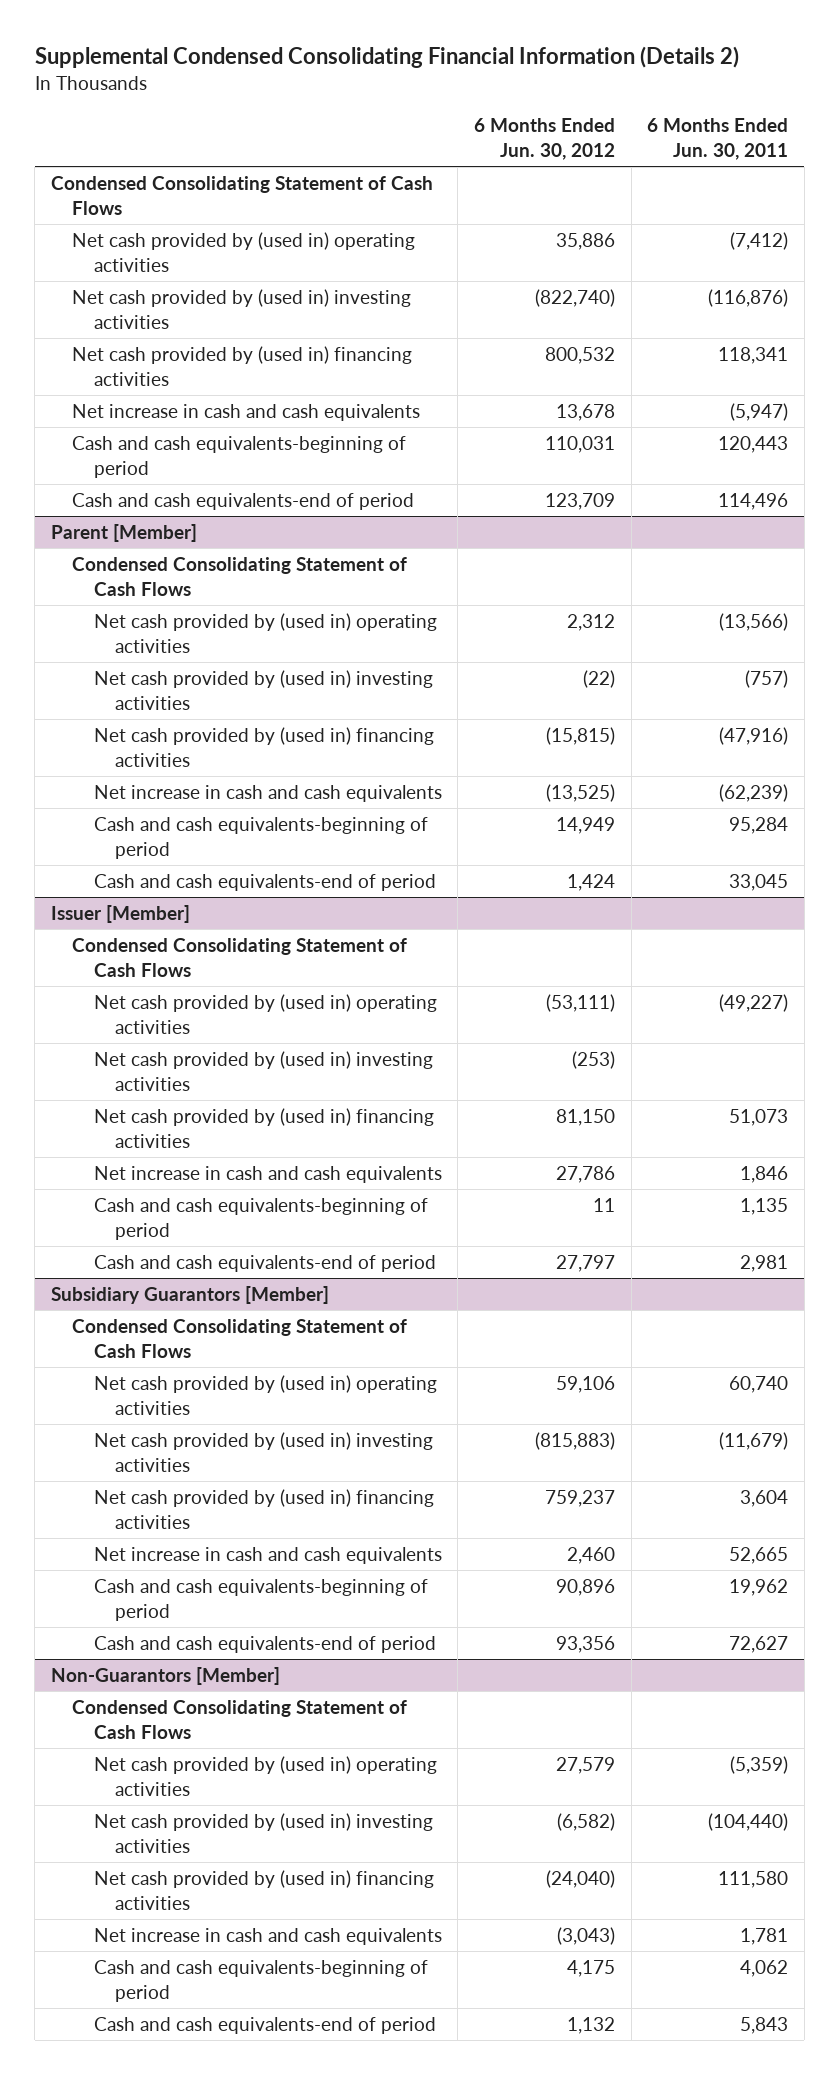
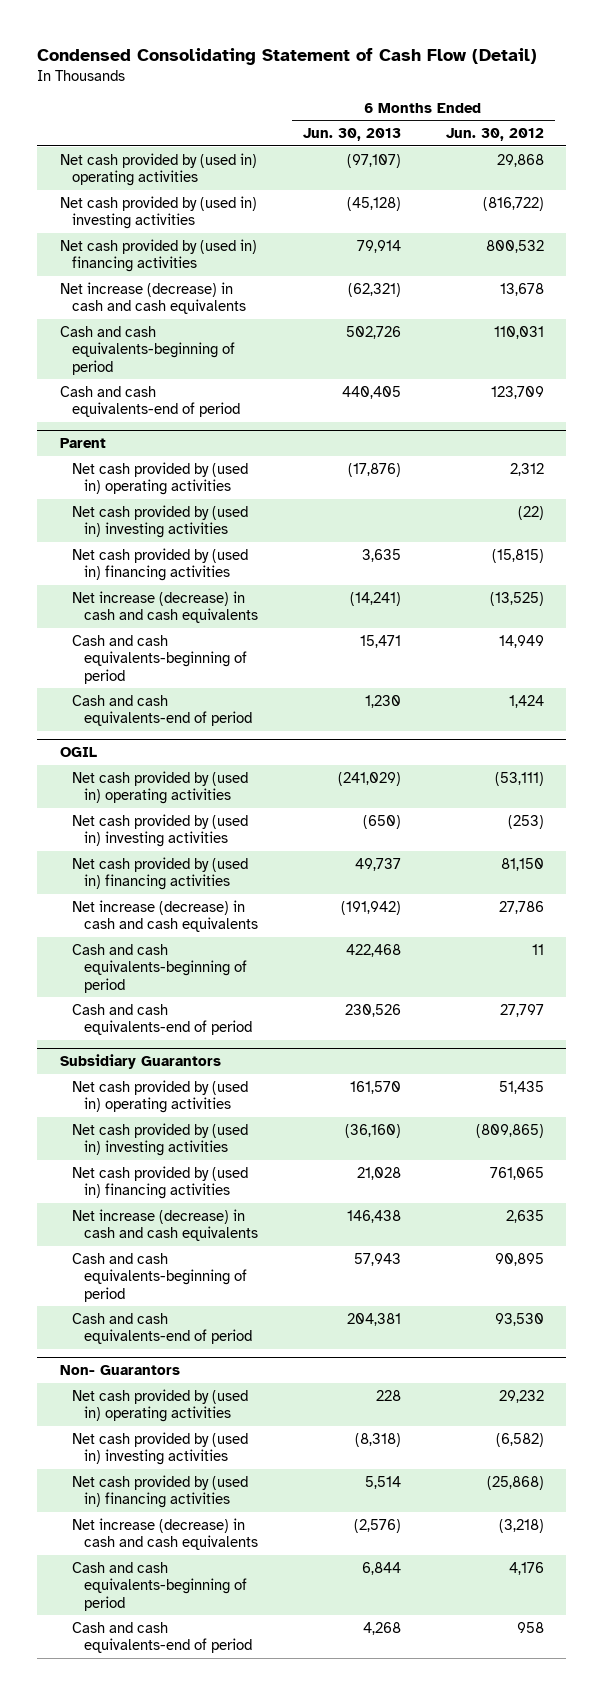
- Supplemental Condensed Consolidating Financial Information (Details 2)
+ Condensed Consolidating Statement of Cash Flow (Detail)
- | 6 Months Ended Jun. 30, 2012 | 6 Months Ended Jun. 30, 2011
+ | 6 Months Ended Jun. 30, 2013 | 6 Months Ended Jun. 30, 2012
- Condensed Consolidating Statement of Cash Flows
- Net cash provided by (used in) operating activities | 35,886 | (7,412)
- Net cash provided by (used in) investing activities | (822,740) | (116,876)
+ Net cash provided by (used in) operating activities | (97,107) | 29,868
+ Net cash provided by (used in) investing activities | (45,128) | (816,722)
- Net increase in cash and cash equivalents | 13,678 | (5,947)
+ Net increase (decrease) in cash and cash equivalents | (62,321) | 13,678
- Parent [Member]
- Condensed Consolidating Statement of Cash Flows
+ Parent
- Net increase in cash and cash equivalents | (13,525) | (62,239)
+ Net increase (decrease) in cash and cash equivalents | (14,241) | (13,525)
- Issuer [Member]
- Condensed Consolidating Statement of Cash Flows
+ OGIL
- Net increase in cash and cash equivalents | 27,786 | 1,846
+ Net increase (decrease) in cash and cash equivalents | (191,942) | 27,786
- Subsidiary Guarantors [Member]
- Condensed Consolidating Statement of Cash Flows
- Net cash provided by (used in) operating activities | 59,106 | 60,740
- Net cash provided by (used in) investing activities | (815,883) | (11,679)
- Net cash provided by (used in) financing activities | 759,237 | 3,604
- Net increase in cash and cash equivalents | 2,460 | 52,665
- Cash and cash equivalents-beginning of period | 90,896 | 19,962
- Cash and cash equivalents-end of period | 93,356 | 72,627
- Non-Guarantors [Member]
- Condensed Consolidating Statement of Cash Flows
- Net cash provided by (used in) operating activities | 27,579 | (5,359)
+ Subsidiary Guarantors
+ Net cash provided by (used in) operating activities | 161,570 | 51,435
+ Net cash provided by (used in) investing activities | (36,160) | (809,865)
+ Net cash provided by (used in) financing activities | 21,028 | 761,065
+ Net increase (decrease) in cash and cash equivalents | 146,438 | 2,635
+ Cash and cash equivalents-beginning of period | 57,943 | 90,895
+ Cash and cash equivalents-end of period | 204,381 | 93,530
+ Non- Guarantors
+ Net cash provided by (used in) operating activities | 228 | 29,232
- Net cash provided by (used in) financing activities | (24,040) | 111,580
- Net increase in cash and cash equivalents | (3,043) | 1,781
- Cash and cash equivalents-beginning of period | 4,175 | 4,062
- Cash and cash equivalents-end of period | 1,132 | 5,843
+ Net cash provided by (used in) financing activities | 5,514 | (25,868)
+ Net increase (decrease) in cash and cash equivalents | (2,576) | (3,218)
+ Cash and cash equivalents-beginning of period | 6,844 | 4,176
+ Cash and cash equivalents-end of period | 4,268 | 958

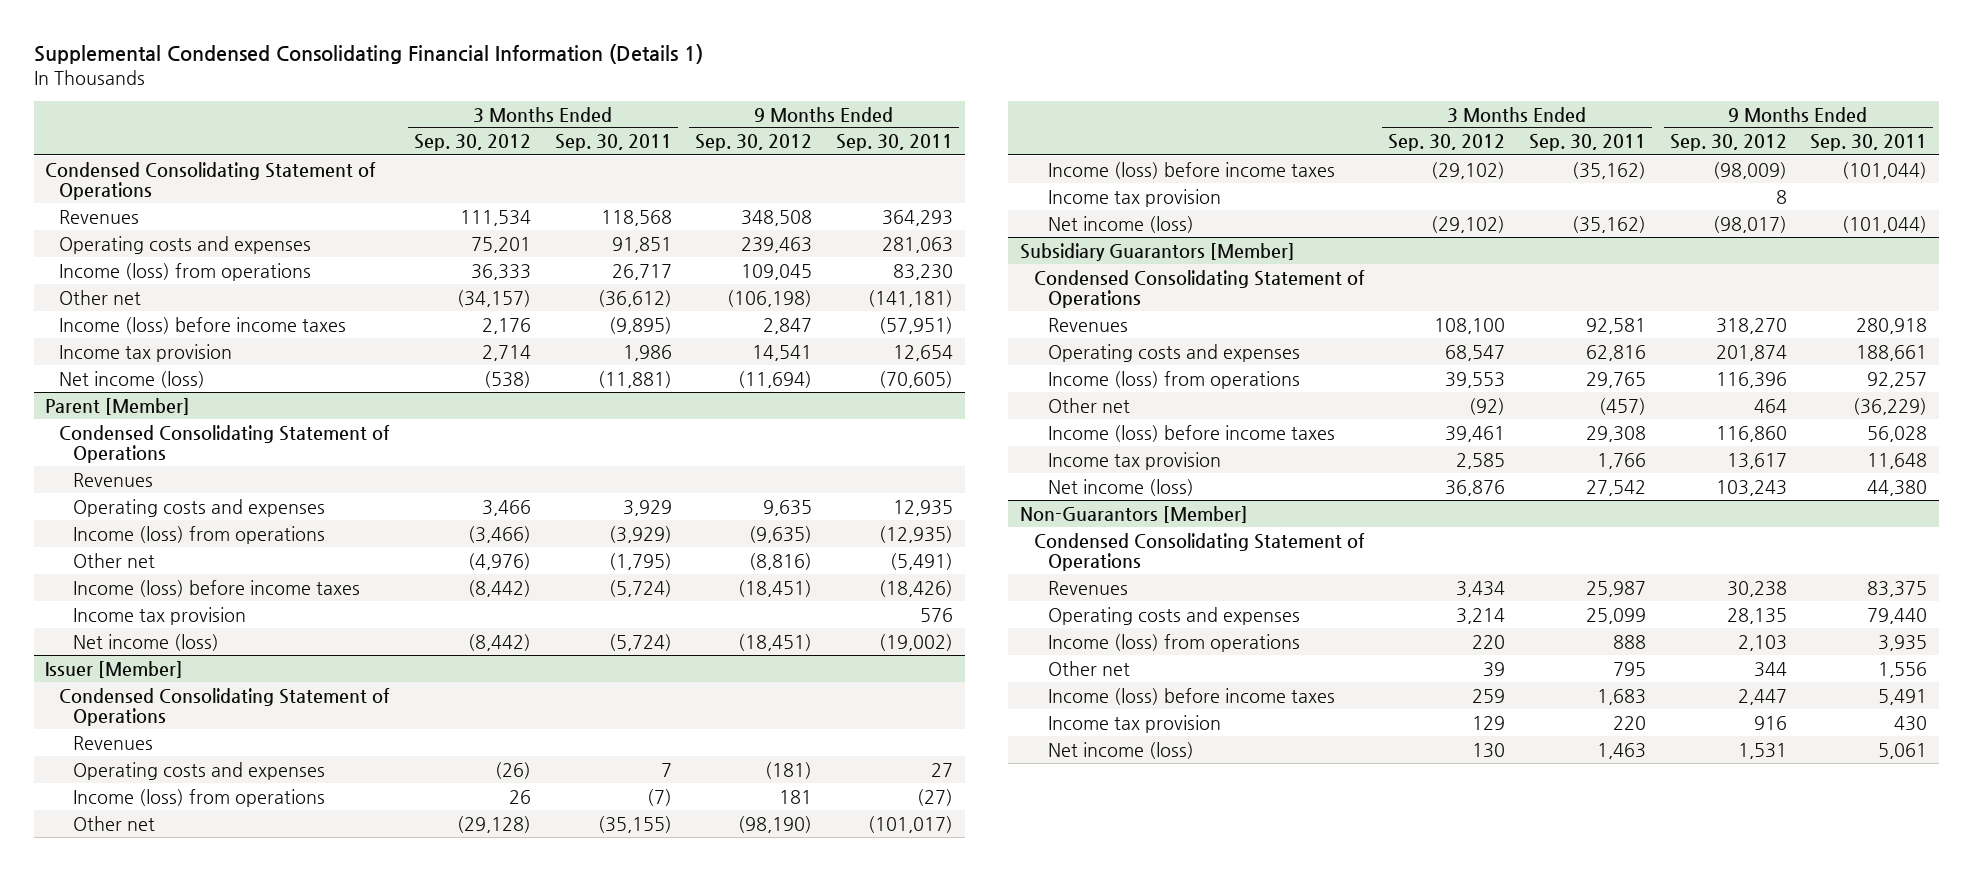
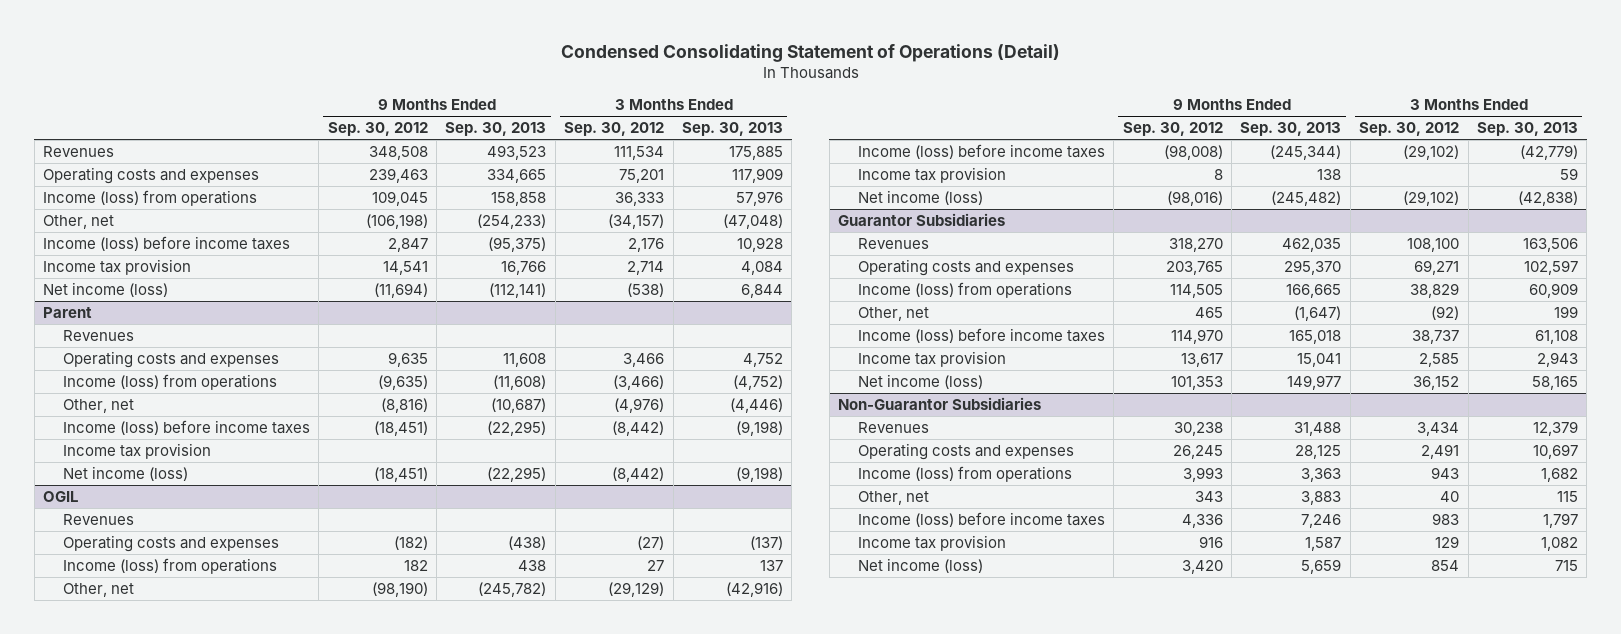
- Supplemental Condensed Consolidating Financial Information (Details 1)
+ Condensed Consolidating Statement of Operations (Detail)
- | 3 Months Ended Sep. 30, 2012 | 3 Months Ended Sep. 30, 2011 | 9 Months Ended Sep. 30, 2012 | 9 Months Ended Sep. 30, 2011
+ | 9 Months Ended Sep. 30, 2012 | 9 Months Ended Sep. 30, 2013 | 3 Months Ended Sep. 30, 2012 | 3 Months Ended Sep. 30, 2013
- Condensed Consolidating Statement of Operations
- Other net | (34,157) | (36,612) | (106,198) | (141,181)
+ Other, net | (106,198) | (254,233) | (34,157) | (47,048)
- Parent [Member]
- Condensed Consolidating Statement of Operations
+ Parent
- Other net | (4,976) | (1,795) | (8,816) | (5,491)
+ Other, net | (8,816) | (10,687) | (4,976) | (4,446)
- Issuer [Member]
- Condensed Consolidating Statement of Operations
+ OGIL
- Operating costs and expenses | (26) | 7 | (181) | 27
- Income (loss) from operations | 26 | (7) | 181 | (27)
- Other net | (29,128) | (35,155) | (98,190) | (101,017)
- Income (loss) before income taxes | (29,102) | (35,162) | (98,009) | (101,044)
+ Operating costs and expenses | (182) | (438) | (27) | (137)
+ Income (loss) from operations | 182 | 438 | 27 | 137
+ Other, net | (98,190) | (245,782) | (29,129) | (42,916)
+ Income (loss) before income taxes | (98,008) | (245,344) | (29,102) | (42,779)
- Net income (loss) | (29,102) | (35,162) | (98,017) | (101,044)
- Subsidiary Guarantors [Member]
- Condensed Consolidating Statement of Operations
+ Net income (loss) | (98,016) | (245,482) | (29,102) | (42,838)
+ Guarantor Subsidiaries
- Operating costs and expenses | 68,547 | 62,816 | 201,874 | 188,661
- Income (loss) from operations | 39,553 | 29,765 | 116,396 | 92,257
- Other net | (92) | (457) | 464 | (36,229)
- Income (loss) before income taxes | 39,461 | 29,308 | 116,860 | 56,028
+ Operating costs and expenses | 203,765 | 295,370 | 69,271 | 102,597
+ Income (loss) from operations | 114,505 | 166,665 | 38,829 | 60,909
+ Other, net | 465 | (1,647) | (92) | 199
+ Income (loss) before income taxes | 114,970 | 165,018 | 38,737 | 61,108
- Net income (loss) | 36,876 | 27,542 | 103,243 | 44,380
- Non-Guarantors [Member]
- Condensed Consolidating Statement of Operations
+ Net income (loss) | 101,353 | 149,977 | 36,152 | 58,165
+ Non-Guarantor Subsidiaries
- Operating costs and expenses | 3,214 | 25,099 | 28,135 | 79,440
- Income (loss) from operations | 220 | 888 | 2,103 | 3,935
- Other net | 39 | 795 | 344 | 1,556
- Income (loss) before income taxes | 259 | 1,683 | 2,447 | 5,491
+ Operating costs and expenses | 26,245 | 28,125 | 2,491 | 10,697
+ Income (loss) from operations | 3,993 | 3,363 | 943 | 1,682
+ Other, net | 343 | 3,883 | 40 | 115
+ Income (loss) before income taxes | 4,336 | 7,246 | 983 | 1,797
- Net income (loss) | 130 | 1,463 | 1,531 | 5,061
+ Net income (loss) | 3,420 | 5,659 | 854 | 715

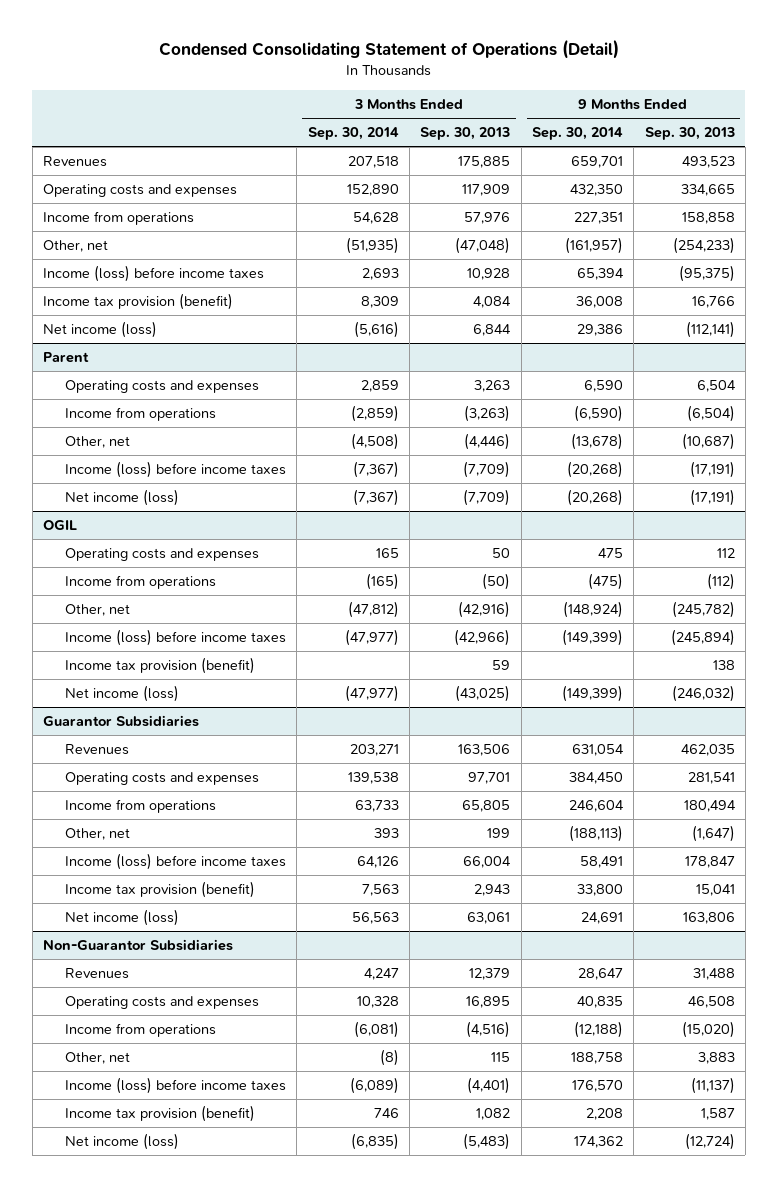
- | 9 Months Ended Sep. 30, 2012 | 9 Months Ended Sep. 30, 2013 | 3 Months Ended Sep. 30, 2012 | 3 Months Ended Sep. 30, 2013
+ | 3 Months Ended Sep. 30, 2014 | 3 Months Ended Sep. 30, 2013 | 9 Months Ended Sep. 30, 2014 | 9 Months Ended Sep. 30, 2013
- Income (loss) from operations | 109,045 | 158,858 | 36,333 | 57,976
+ Income from operations | 54,628 | 57,976 | 227,351 | 158,858
- Income tax provision | 14,541 | 16,766 | 2,714 | 4,084
+ Income tax provision (benefit) | 8,309 | 4,084 | 36,008 | 16,766
@ Parent
- Revenues
- Operating costs and expenses | 9,635 | 11,608 | 3,466 | 4,752
- Income (loss) from operations | (9,635) | (11,608) | (3,466) | (4,752)
+ Operating costs and expenses | 2,859 | 3,263 | 6,590 | 6,504
+ Income from operations | (2,859) | (3,263) | (6,590) | (6,504)
- Income (loss) before income taxes | (18,451) | (22,295) | (8,442) | (9,198)
- Income tax provision
- Net income (loss) | (18,451) | (22,295) | (8,442) | (9,198)
+ Income (loss) before income taxes | (7,367) | (7,709) | (20,268) | (17,191)
+ Net income (loss) | (7,367) | (7,709) | (20,268) | (17,191)
@ OGIL
- Revenues
- Operating costs and expenses | (182) | (438) | (27) | (137)
- Income (loss) from operations | 182 | 438 | 27 | 137
+ Operating costs and expenses | 165 | 50 | 475 | 112
+ Income from operations | (165) | (50) | (475) | (112)
- Income (loss) before income taxes | (98,008) | (245,344) | (29,102) | (42,779)
- Income tax provision | 8 | 138 | | 59
- Net income (loss) | (98,016) | (245,482) | (29,102) | (42,838)
+ Income (loss) before income taxes | (47,977) | (42,966) | (149,399) | (245,894)
+ Income tax provision (benefit) | | 59 | | 138
+ Net income (loss) | (47,977) | (43,025) | (149,399) | (246,032)
@ Guarantor Subsidiaries
- Operating costs and expenses | 203,765 | 295,370 | 69,271 | 102,597
- Income (loss) from operations | 114,505 | 166,665 | 38,829 | 60,909
+ Operating costs and expenses | 139,538 | 97,701 | 384,450 | 281,541
+ Income from operations | 63,733 | 65,805 | 246,604 | 180,494
- Income (loss) before income taxes | 114,970 | 165,018 | 38,737 | 61,108
- Income tax provision | 13,617 | 15,041 | 2,585 | 2,943
- Net income (loss) | 101,353 | 149,977 | 36,152 | 58,165
+ Income (loss) before income taxes | 64,126 | 66,004 | 58,491 | 178,847
+ Income tax provision (benefit) | 7,563 | 2,943 | 33,800 | 15,041
+ Net income (loss) | 56,563 | 63,061 | 24,691 | 163,806
@ Non-Guarantor Subsidiaries
- Operating costs and expenses | 26,245 | 28,125 | 2,491 | 10,697
- Income (loss) from operations | 3,993 | 3,363 | 943 | 1,682
+ Operating costs and expenses | 10,328 | 16,895 | 40,835 | 46,508
+ Income from operations | (6,081) | (4,516) | (12,188) | (15,020)
- Income (loss) before income taxes | 4,336 | 7,246 | 983 | 1,797
- Income tax provision | 916 | 1,587 | 129 | 1,082
- Net income (loss) | 3,420 | 5,659 | 854 | 715
+ Income (loss) before income taxes | (6,089) | (4,401) | 176,570 | (11,137)
+ Income tax provision (benefit) | 746 | 1,082 | 2,208 | 1,587
+ Net income (loss) | (6,835) | (5,483) | 174,362 | (12,724)

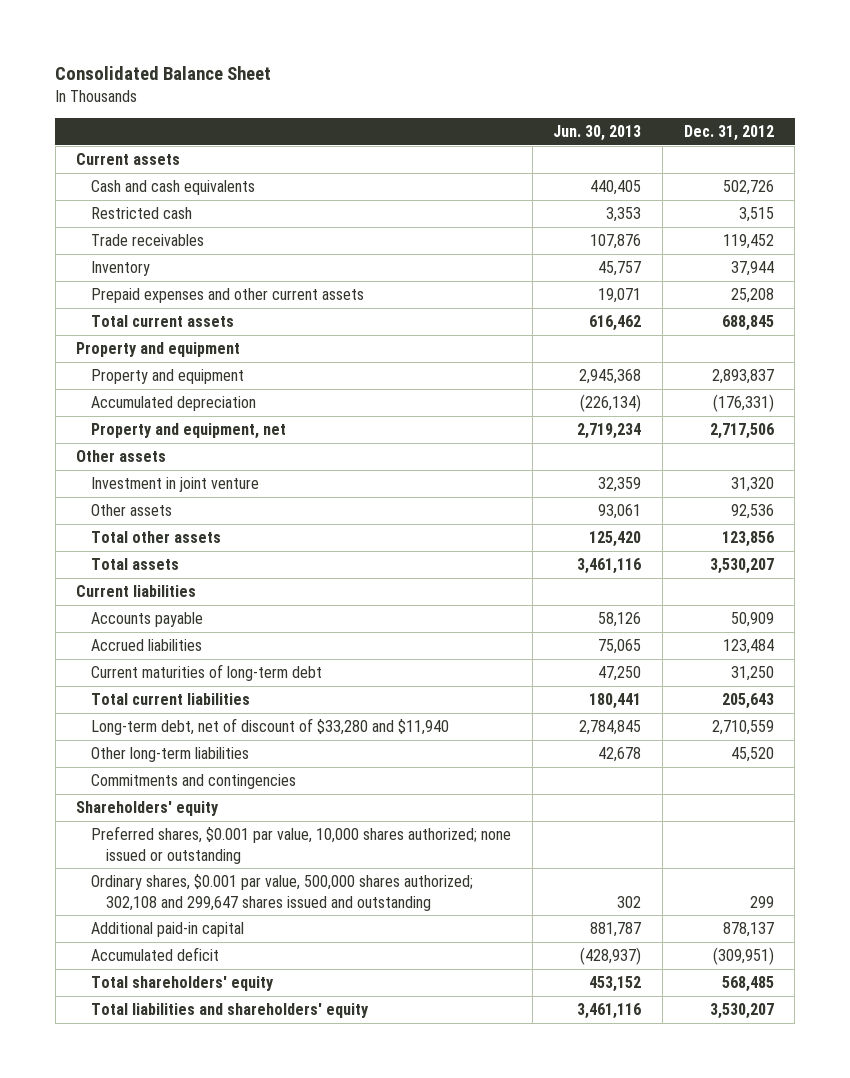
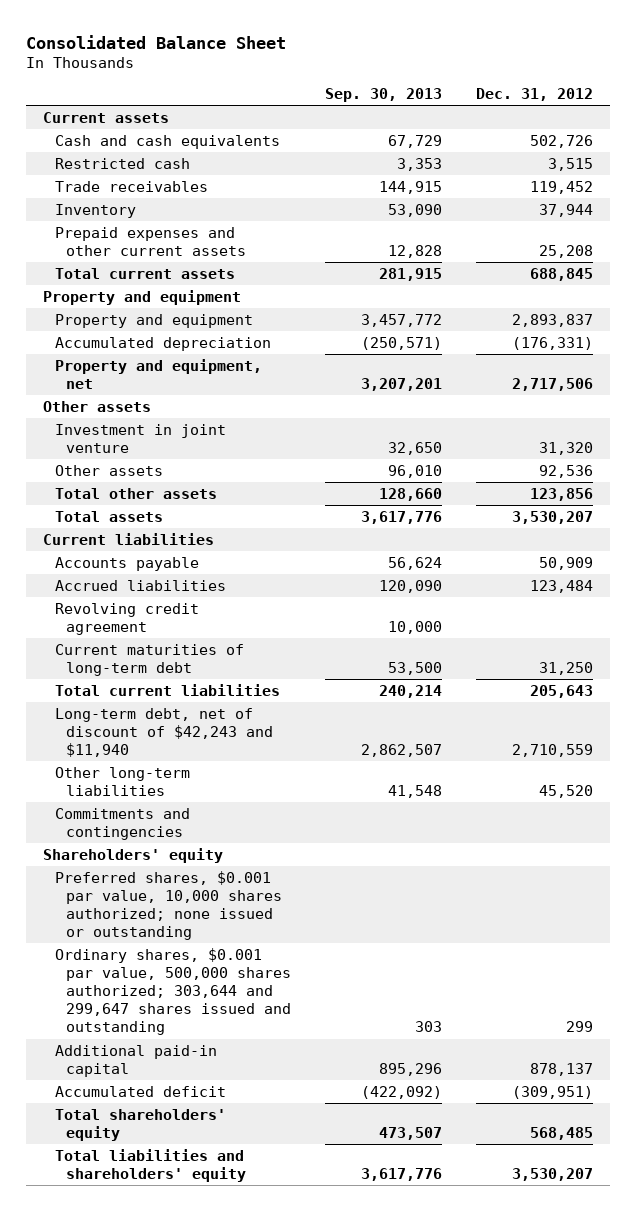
- | Jun. 30, 2013 | Dec. 31, 2012
+ | Sep. 30, 2013 | Dec. 31, 2012
+ Revolving credit agreement | 10,000 |
- Long-term debt, net of discount of $33,280 and $11,940 | 2,784,845 | 2,710,559
+ Long-term debt, net of discount of $42,243 and $11,940 | 2,862,507 | 2,710,559
- Ordinary shares, $0.001 par value, 500,000 shares authorized; 302,108 and 299,647 shares issued and outstanding | 302 | 299
+ Ordinary shares, $0.001 par value, 500,000 shares authorized; 303,644 and 299,647 shares issued and outstanding | 303 | 299

